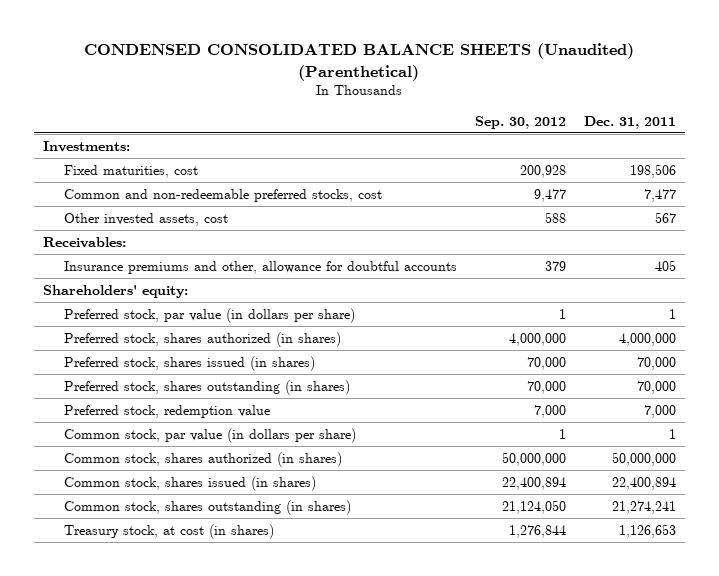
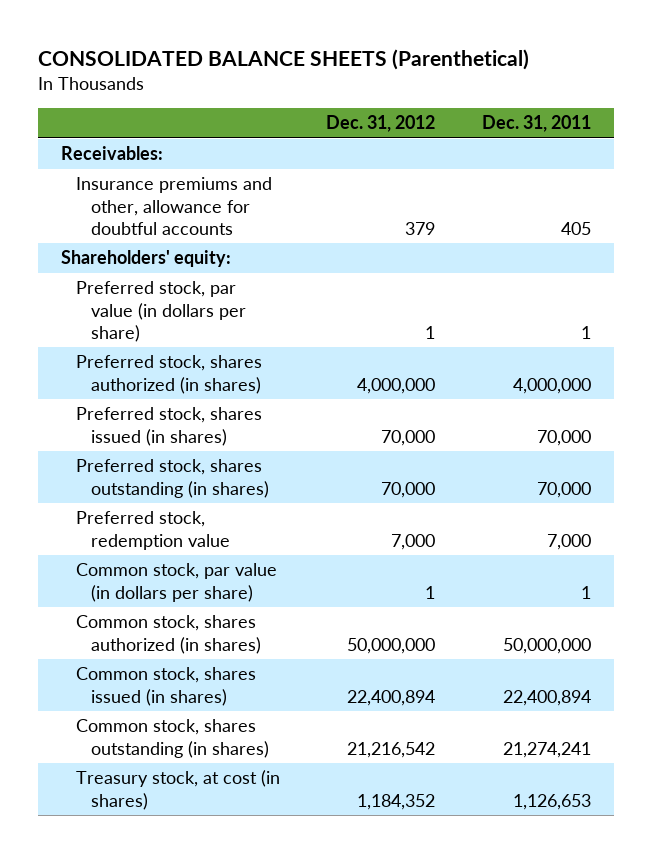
- CONDENSED CONSOLIDATED BALANCE SHEETS (Unaudited) (Parenthetical)
+ CONSOLIDATED BALANCE SHEETS (Parenthetical)
- | Sep. 30, 2012 | Dec. 31, 2011
+ | Dec. 31, 2012 | Dec. 31, 2011
- Investments:
- Fixed maturities, cost | 200,928 | 198,506
- Common and non-redeemable preferred stocks, cost | 9,477 | 7,477
- Other invested assets, cost | 588 | 567

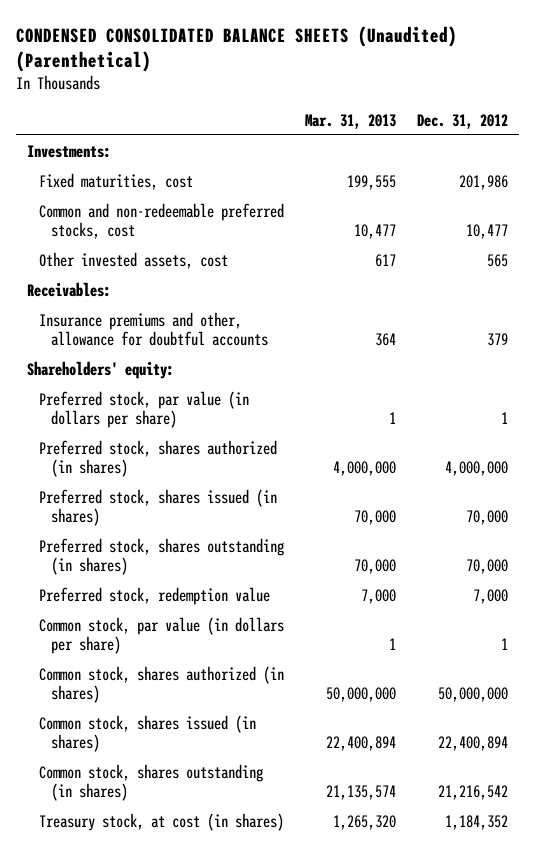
- CONSOLIDATED BALANCE SHEETS (Parenthetical)
+ CONDENSED CONSOLIDATED BALANCE SHEETS (Unaudited) (Parenthetical)
- | Dec. 31, 2012 | Dec. 31, 2011
+ | Mar. 31, 2013 | Dec. 31, 2012
+ Investments:
+ Fixed maturities, cost | 199,555 | 201,986
+ Common and non-redeemable preferred stocks, cost | 10,477 | 10,477
+ Other invested assets, cost | 617 | 565

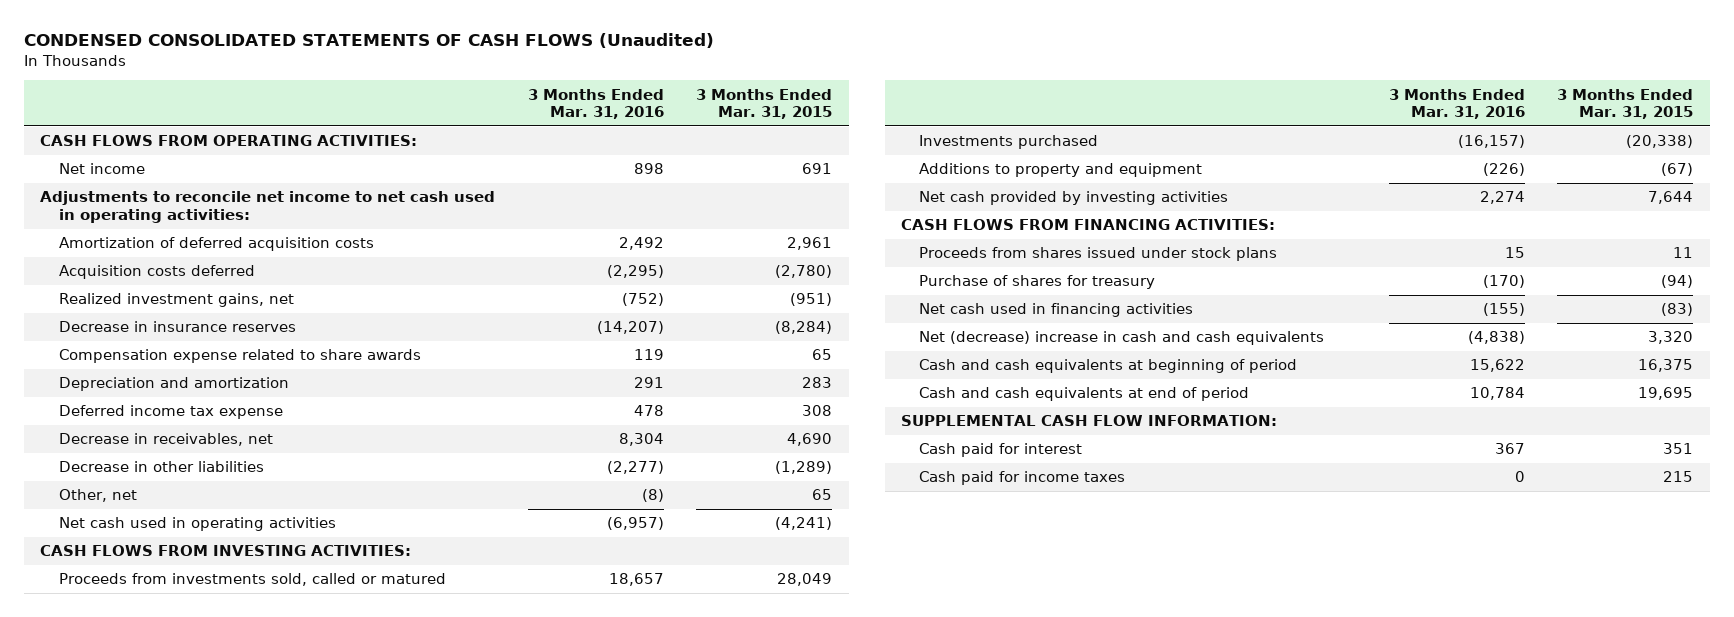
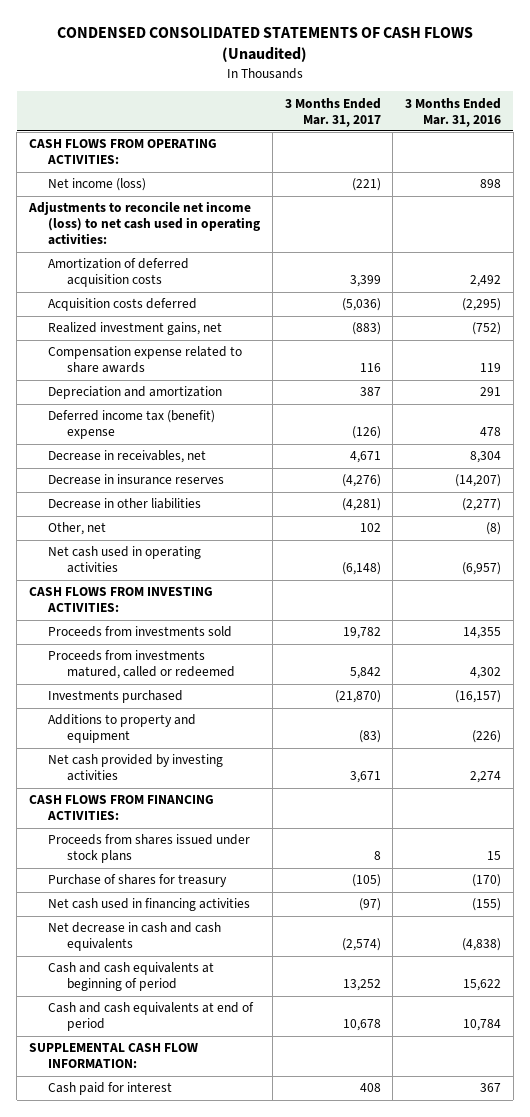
- | 3 Months Ended Mar. 31, 2016 | 3 Months Ended Mar. 31, 2015
+ | 3 Months Ended Mar. 31, 2017 | 3 Months Ended Mar. 31, 2016
- Net income | 898 | 691
- Adjustments to reconcile net income to net cash used in operating activities:
+ Net income (loss) | (221) | 898
+ Adjustments to reconcile net income (loss) to net cash used in operating activities:
- Deferred income tax expense | 478 | 308
+ Deferred income tax (benefit) expense | (126) | 478
moved down: Decrease in insurance reserves | (4,276) | (14,207)
- Proceeds from investments sold, called or matured | 18,657 | 28,049
+ Proceeds from investments sold | 19,782 | 14,355
+ Proceeds from investments matured, called or redeemed | 5,842 | 4,302
- Net (decrease) increase in cash and cash equivalents | (4,838) | 3,320
+ Net decrease in cash and cash equivalents | (2,574) | (4,838)
- Cash paid for income taxes | 0 | 215

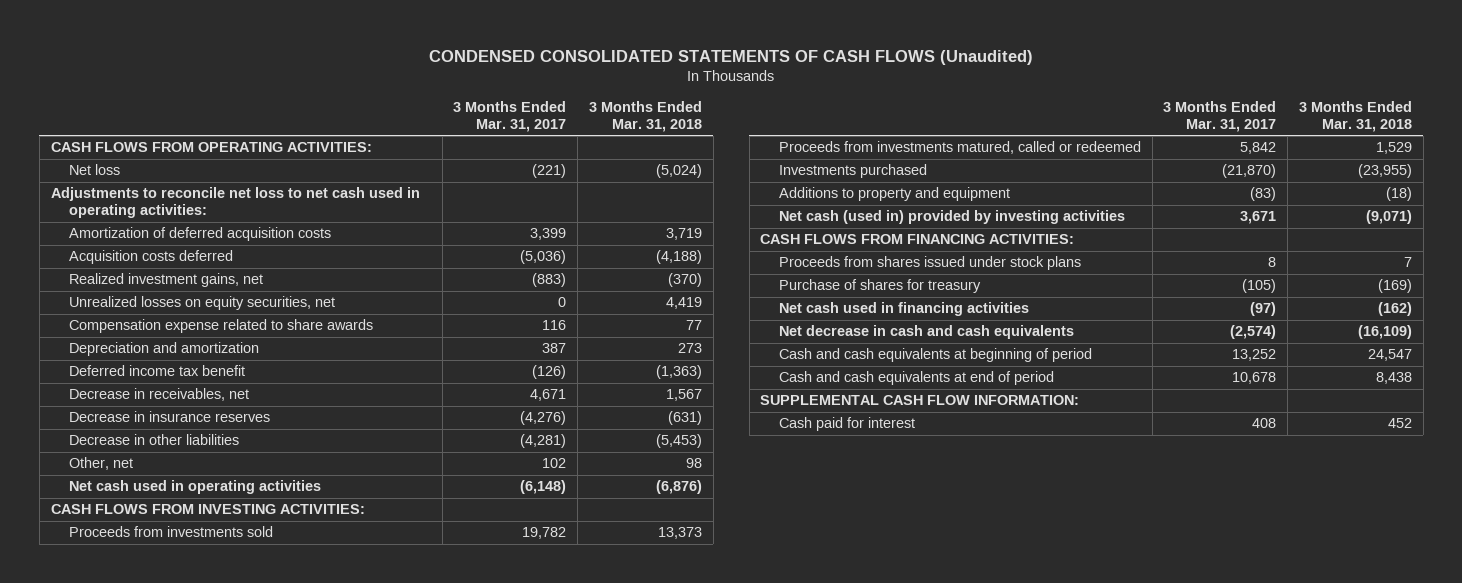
- | 3 Months Ended Mar. 31, 2017 | 3 Months Ended Mar. 31, 2016
+ | 3 Months Ended Mar. 31, 2017 | 3 Months Ended Mar. 31, 2018
- Net income (loss) | (221) | 898
- Adjustments to reconcile net income (loss) to net cash used in operating activities:
+ Net loss | (221) | (5,024)
+ Adjustments to reconcile net loss to net cash used in operating activities:
+ Unrealized losses on equity securities, net | 0 | 4,419
- Deferred income tax (benefit) expense | (126) | 478
+ Deferred income tax benefit | (126) | (1,363)
- Net cash provided by investing activities | 3,671 | 2,274
+ Net cash (used in) provided by investing activities | 3,671 | (9,071)

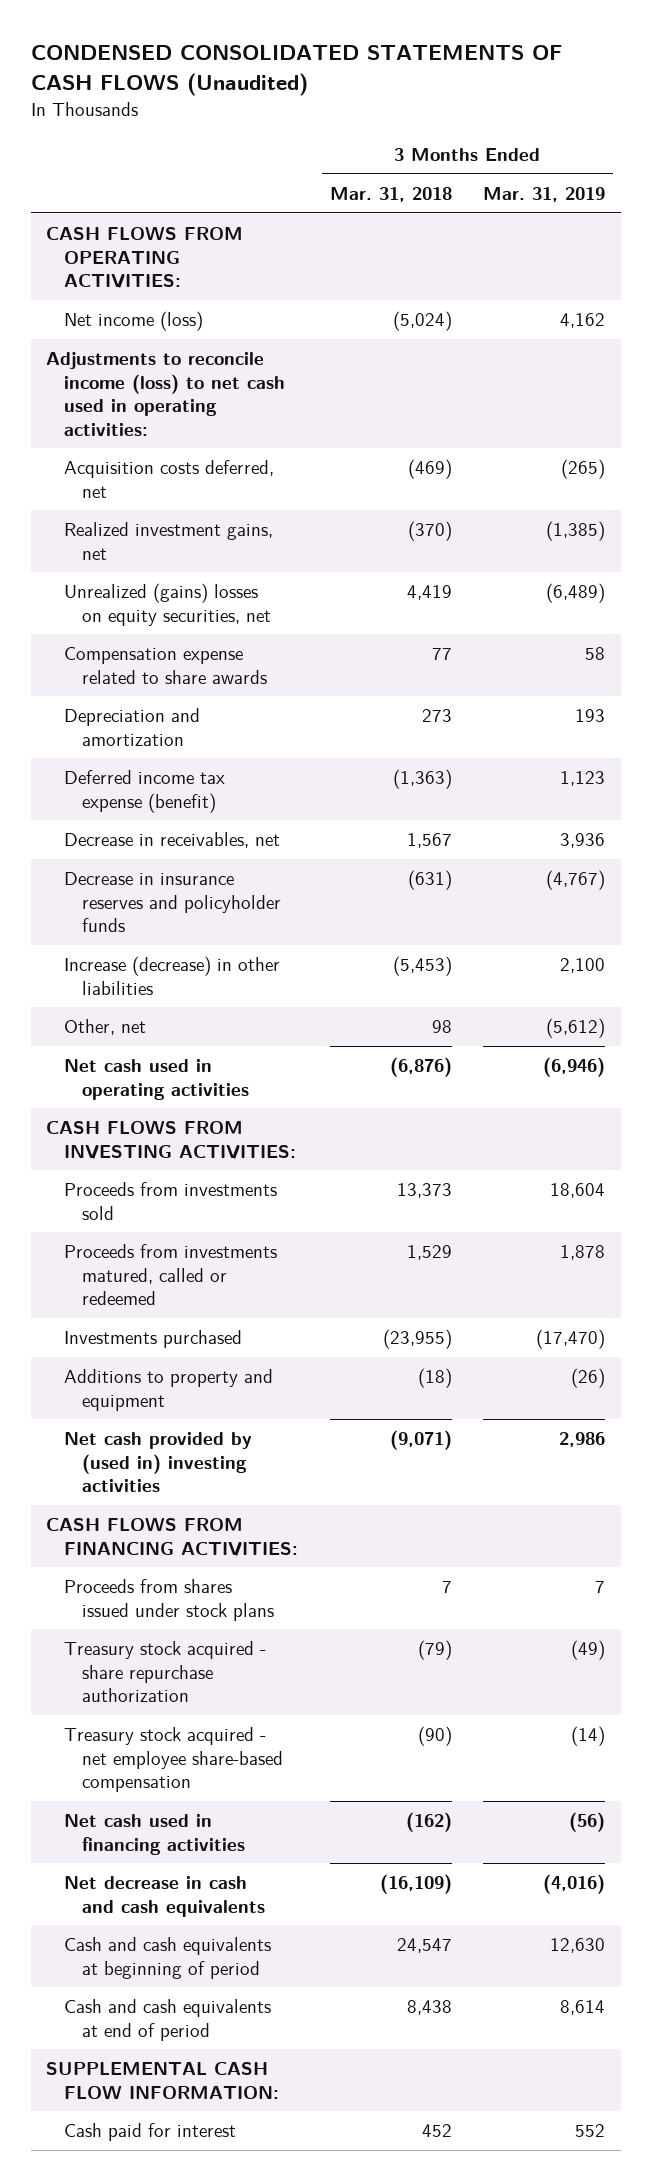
- | 3 Months Ended Mar. 31, 2017 | 3 Months Ended Mar. 31, 2018
+ | 3 Months Ended Mar. 31, 2018 | 3 Months Ended Mar. 31, 2019
- Net loss | (221) | (5,024)
- Adjustments to reconcile net loss to net cash used in operating activities:
- Amortization of deferred acquisition costs | 3,399 | 3,719
- Acquisition costs deferred | (5,036) | (4,188)
+ Net income (loss) | (5,024) | 4,162
+ Adjustments to reconcile income (loss) to net cash used in operating activities:
+ Acquisition costs deferred, net | (469) | (265)
- Unrealized losses on equity securities, net | 0 | 4,419
+ Unrealized (gains) losses on equity securities, net | 4,419 | (6,489)
- Deferred income tax benefit | (126) | (1,363)
+ Deferred income tax expense (benefit) | (1,363) | 1,123
- Decrease in insurance reserves | (4,276) | (631)
- Decrease in other liabilities | (4,281) | (5,453)
+ Decrease in insurance reserves and policyholder funds | (631) | (4,767)
+ Increase (decrease) in other liabilities | (5,453) | 2,100
- Net cash (used in) provided by investing activities | 3,671 | (9,071)
+ Net cash provided by (used in) investing activities | (9,071) | 2,986
- Purchase of shares for treasury | (105) | (169)
+ Treasury stock acquired - share repurchase authorization | (79) | (49)
+ Treasury stock acquired - net employee share-based compensation | (90) | (14)

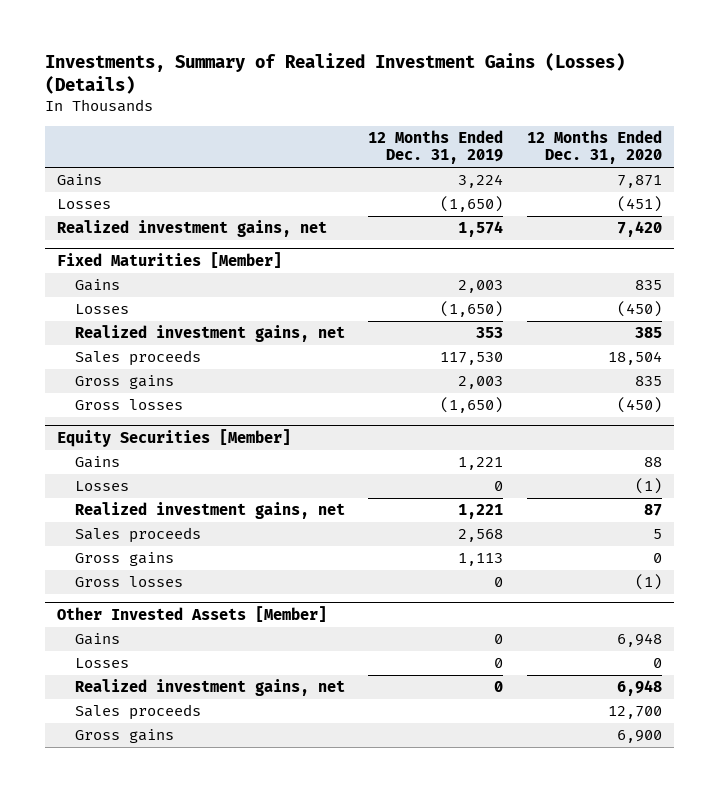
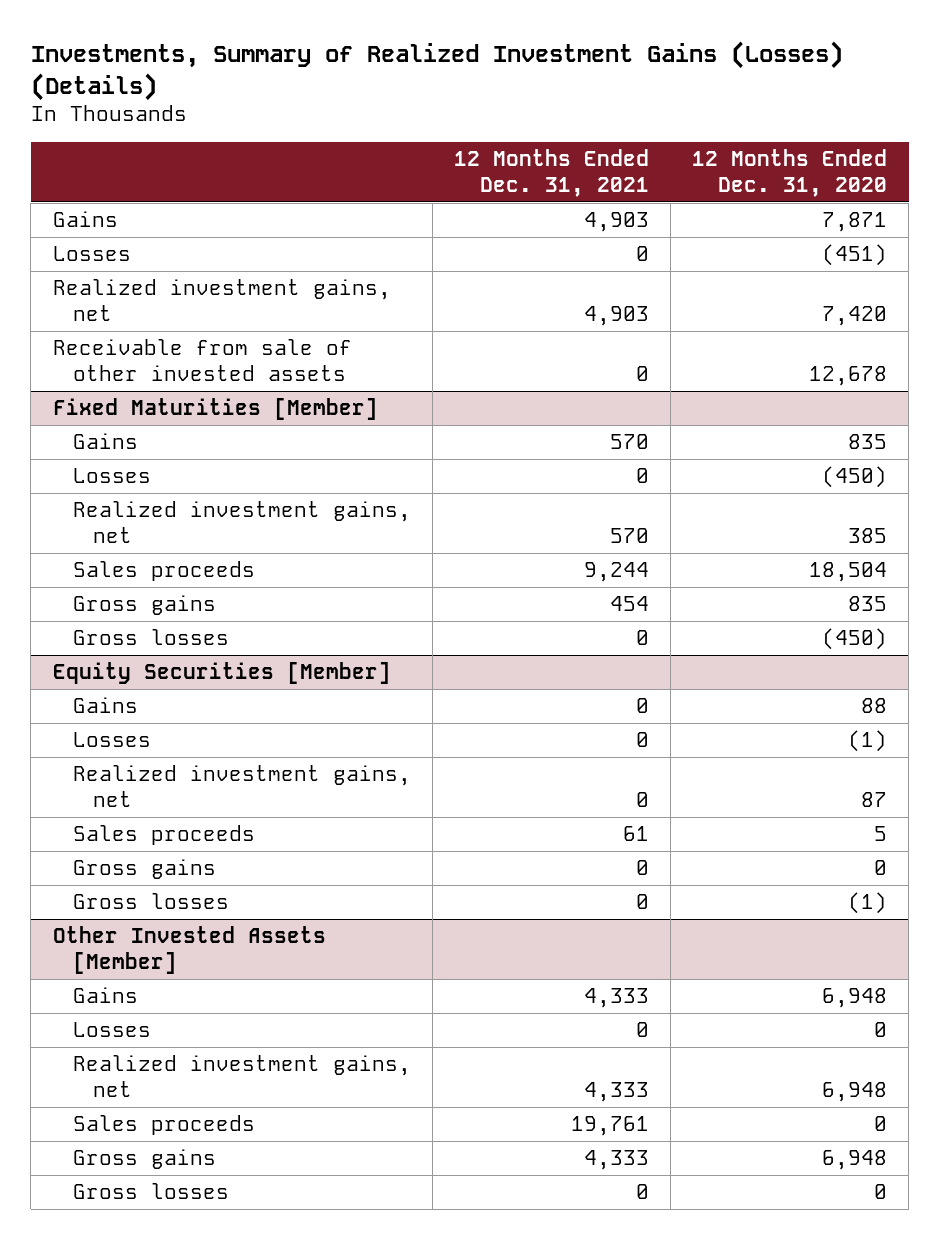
- | 12 Months Ended Dec. 31, 2019 | 12 Months Ended Dec. 31, 2020
+ | 12 Months Ended Dec. 31, 2021 | 12 Months Ended Dec. 31, 2020
+ Receivable from sale of other invested assets | 0 | 12,678
@ Other Invested Assets [Member]
- Sales proceeds | | 12,700
- Gross gains | | 6,900
+ Sales proceeds | 19,761 | 0
+ Gross gains | 4,333 | 6,948
+ Gross losses | 0 | 0

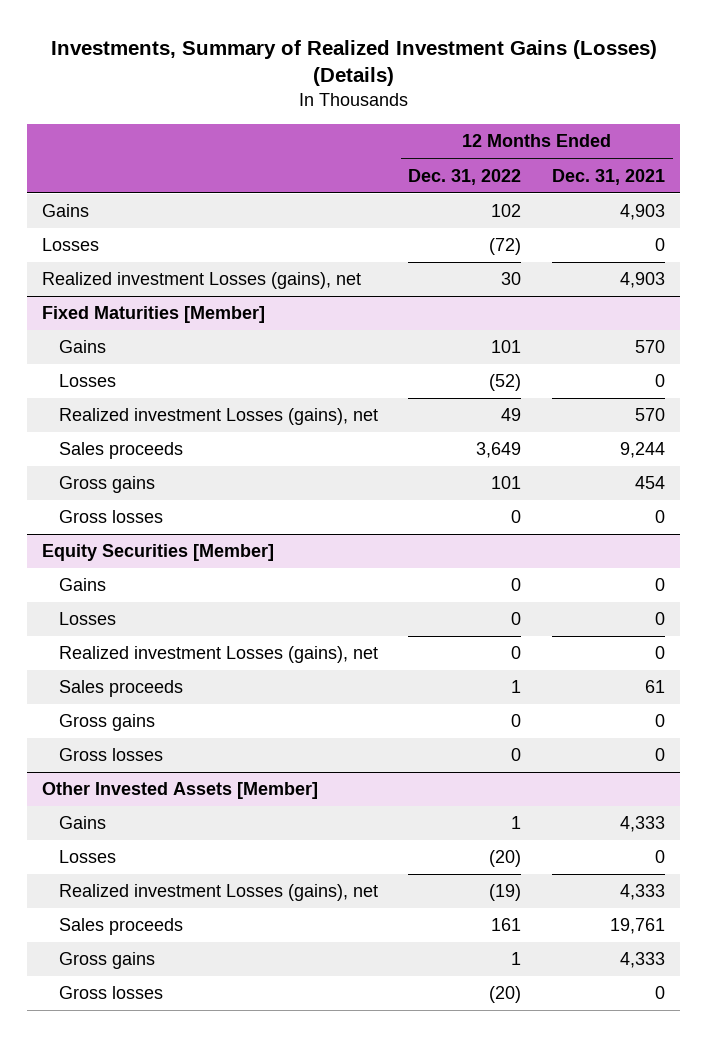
- | 12 Months Ended Dec. 31, 2021 | 12 Months Ended Dec. 31, 2020
+ | 12 Months Ended Dec. 31, 2022 | 12 Months Ended Dec. 31, 2021
- Realized investment gains, net | 4,903 | 7,420
- Receivable from sale of other invested assets | 0 | 12,678
+ Realized investment Losses (gains), net | 30 | 4,903
@ Fixed Maturities [Member]
- Realized investment gains, net | 570 | 385
+ Realized investment Losses (gains), net | 49 | 570
@ Equity Securities [Member]
- Realized investment gains, net | 0 | 87
+ Realized investment Losses (gains), net | 0 | 0
@ Other Invested Assets [Member]
- Realized investment gains, net | 4,333 | 6,948
+ Realized investment Losses (gains), net | (19) | 4,333

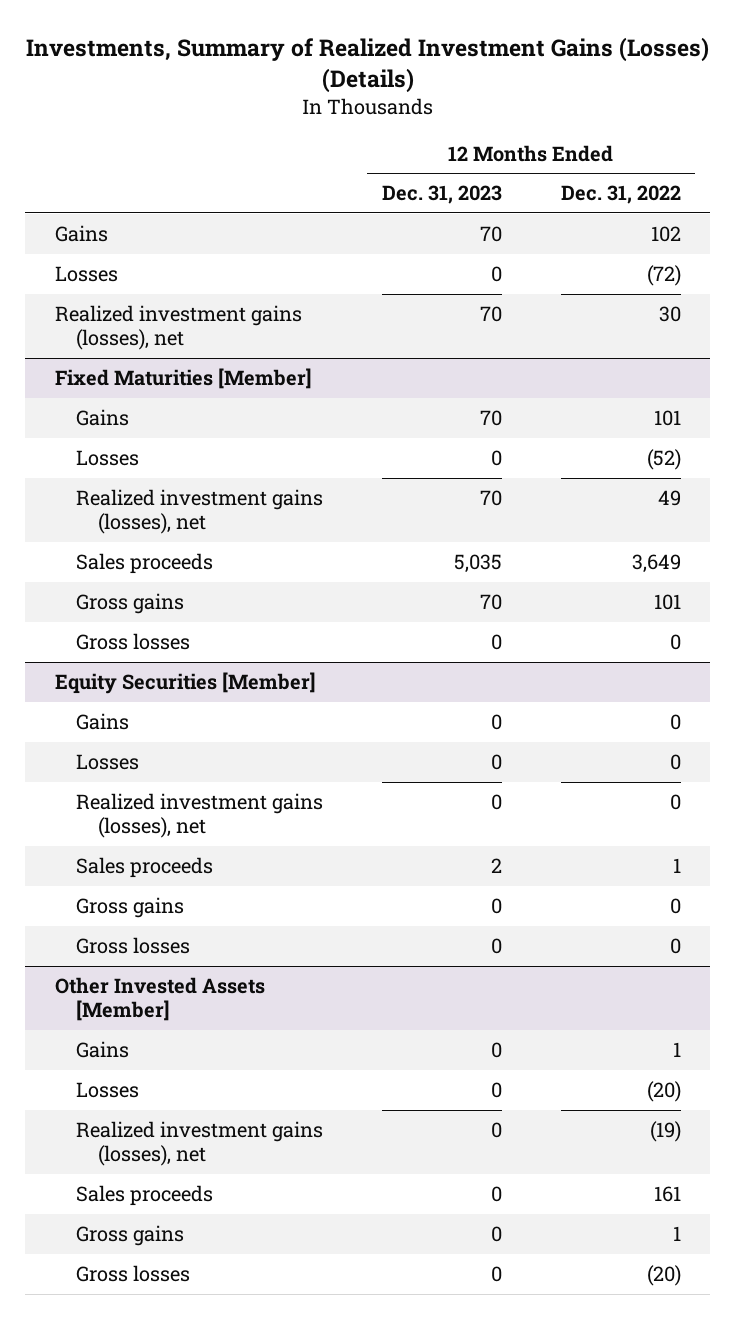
- | 12 Months Ended Dec. 31, 2022 | 12 Months Ended Dec. 31, 2021
+ | 12 Months Ended Dec. 31, 2023 | 12 Months Ended Dec. 31, 2022
- Realized investment Losses (gains), net | 30 | 4,903
+ Realized investment gains (losses), net | 70 | 30
@ Fixed Maturities [Member]
- Realized investment Losses (gains), net | 49 | 570
+ Realized investment gains (losses), net | 70 | 49
@ Equity Securities [Member]
- Realized investment Losses (gains), net | 0 | 0
+ Realized investment gains (losses), net | 0 | 0
@ Other Invested Assets [Member]
- Realized investment Losses (gains), net | (19) | 4,333
+ Realized investment gains (losses), net | 0 | (19)

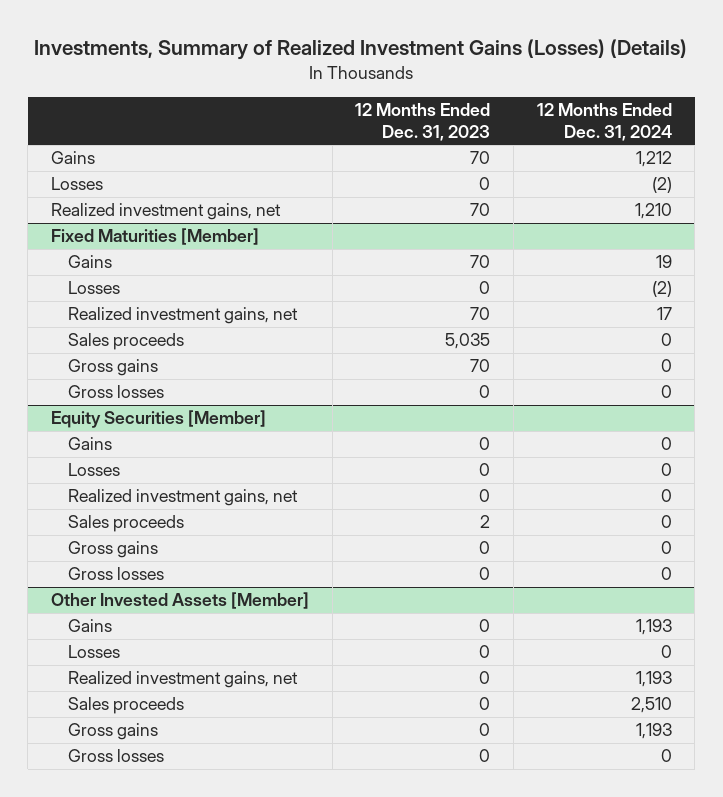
- | 12 Months Ended Dec. 31, 2023 | 12 Months Ended Dec. 31, 2022
+ | 12 Months Ended Dec. 31, 2023 | 12 Months Ended Dec. 31, 2024
- Realized investment gains (losses), net | 70 | 30
+ Realized investment gains, net | 70 | 1,210
@ Fixed Maturities [Member]
- Realized investment gains (losses), net | 70 | 49
+ Realized investment gains, net | 70 | 17
@ Equity Securities [Member]
- Realized investment gains (losses), net | 0 | 0
+ Realized investment gains, net | 0 | 0
@ Other Invested Assets [Member]
- Realized investment gains (losses), net | 0 | (19)
+ Realized investment gains, net | 0 | 1,193

